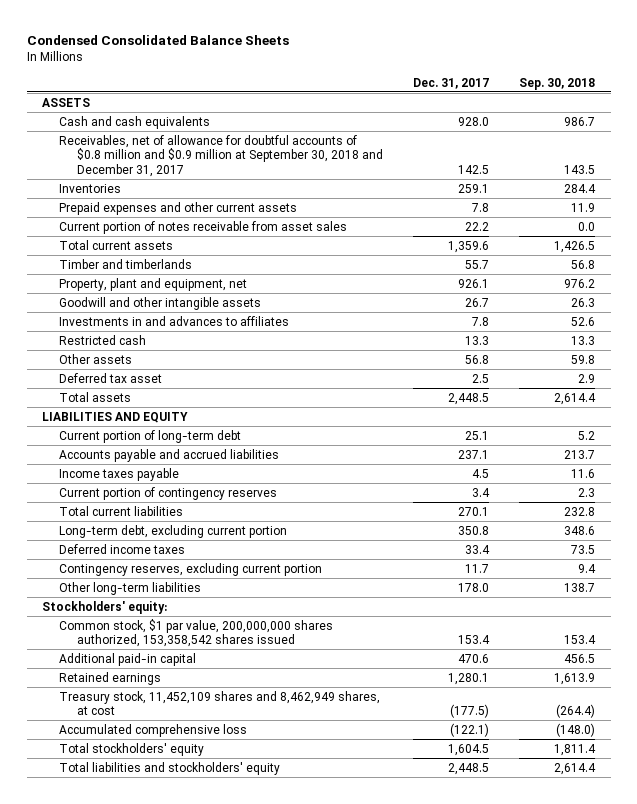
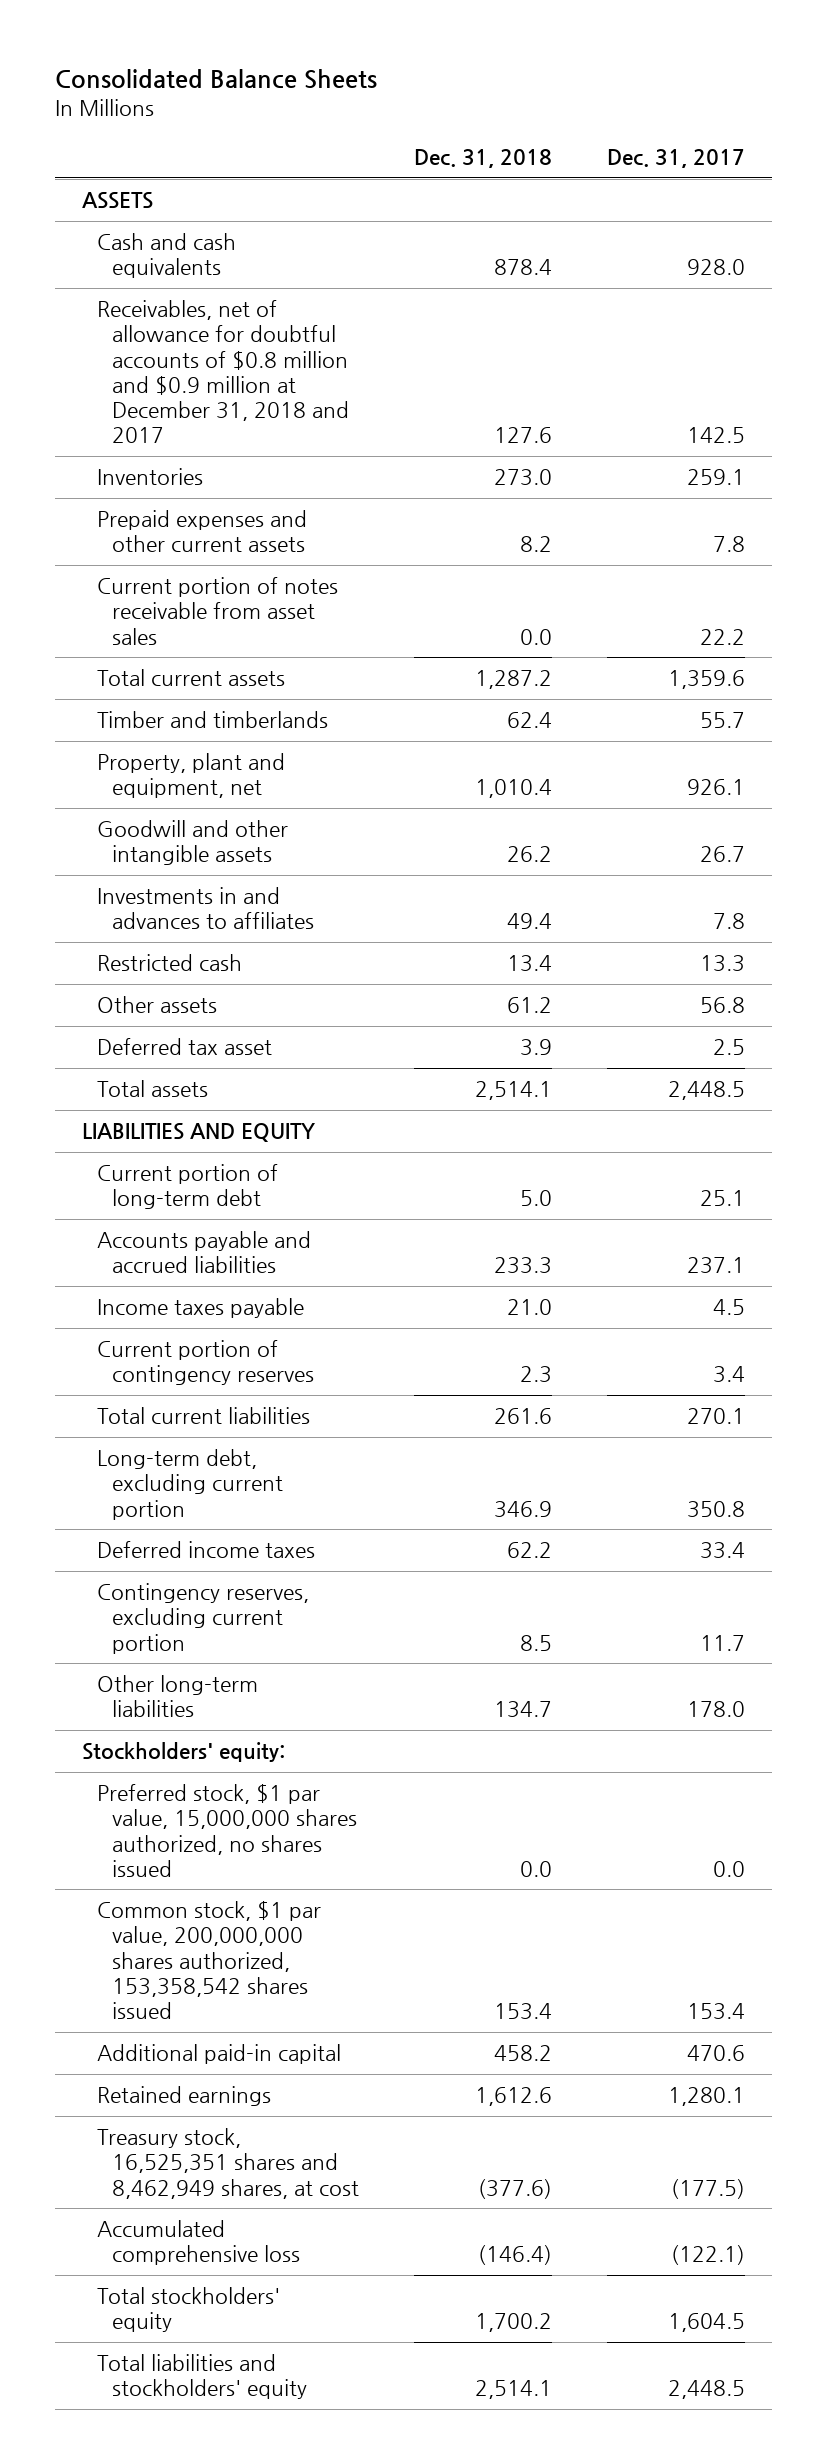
- Condensed Consolidated Balance Sheets
+ Consolidated Balance Sheets
- | Dec. 31, 2017 | Sep. 30, 2018
+ | Dec. 31, 2018 | Dec. 31, 2017
- Receivables, net of allowance for doubtful accounts of $0.8 million and $0.9 million at September 30, 2018 and December 31, 2017 | 142.5 | 143.5
+ Receivables, net of allowance for doubtful accounts of $0.8 million and $0.9 million at December 31, 2018 and 2017 | 127.6 | 142.5
+ Preferred stock, $1 par value, 15,000,000 shares authorized, no shares issued | 0.0 | 0.0
- Treasury stock, 11,452,109 shares and 8,462,949 shares, at cost | (177.5) | (264.4)
+ Treasury stock, 16,525,351 shares and 8,462,949 shares, at cost | (377.6) | (177.5)

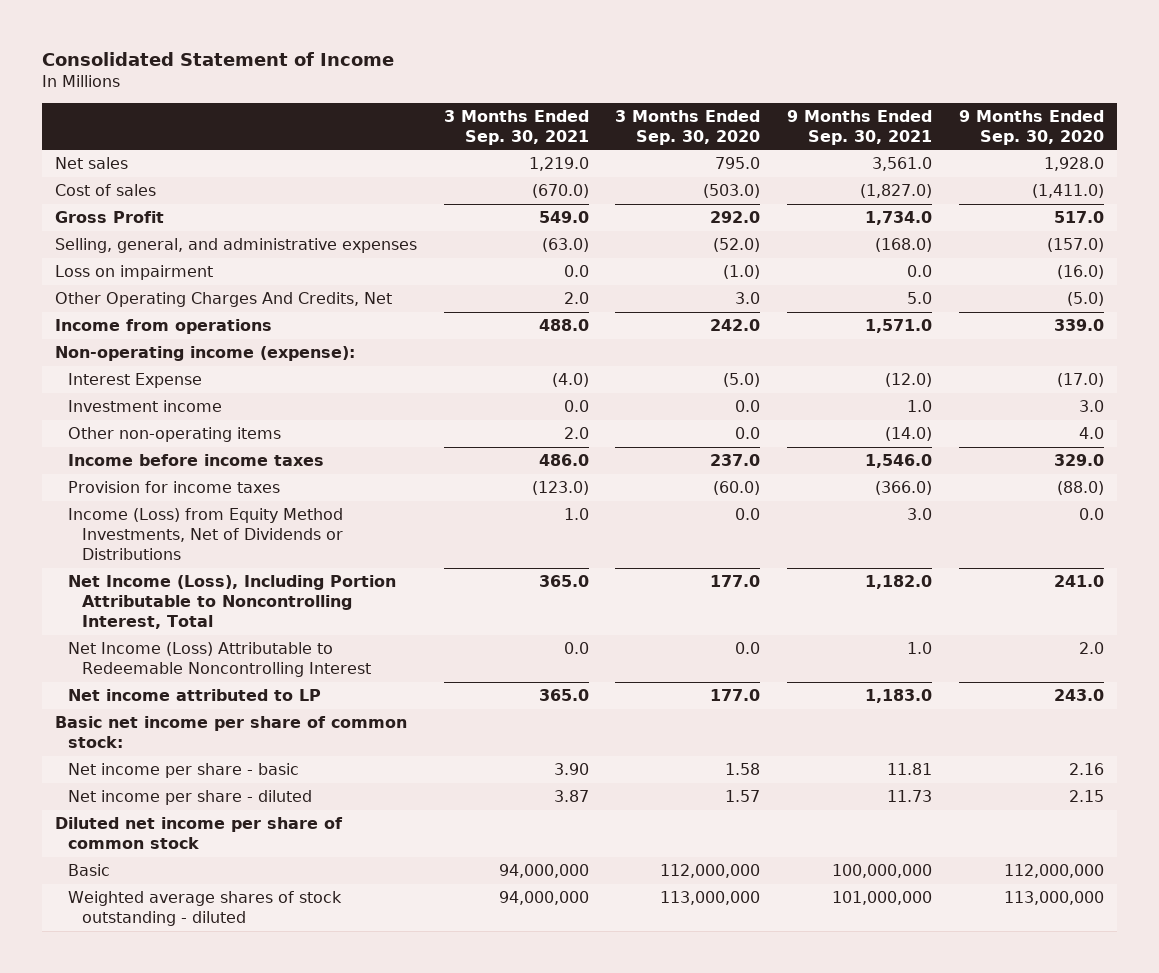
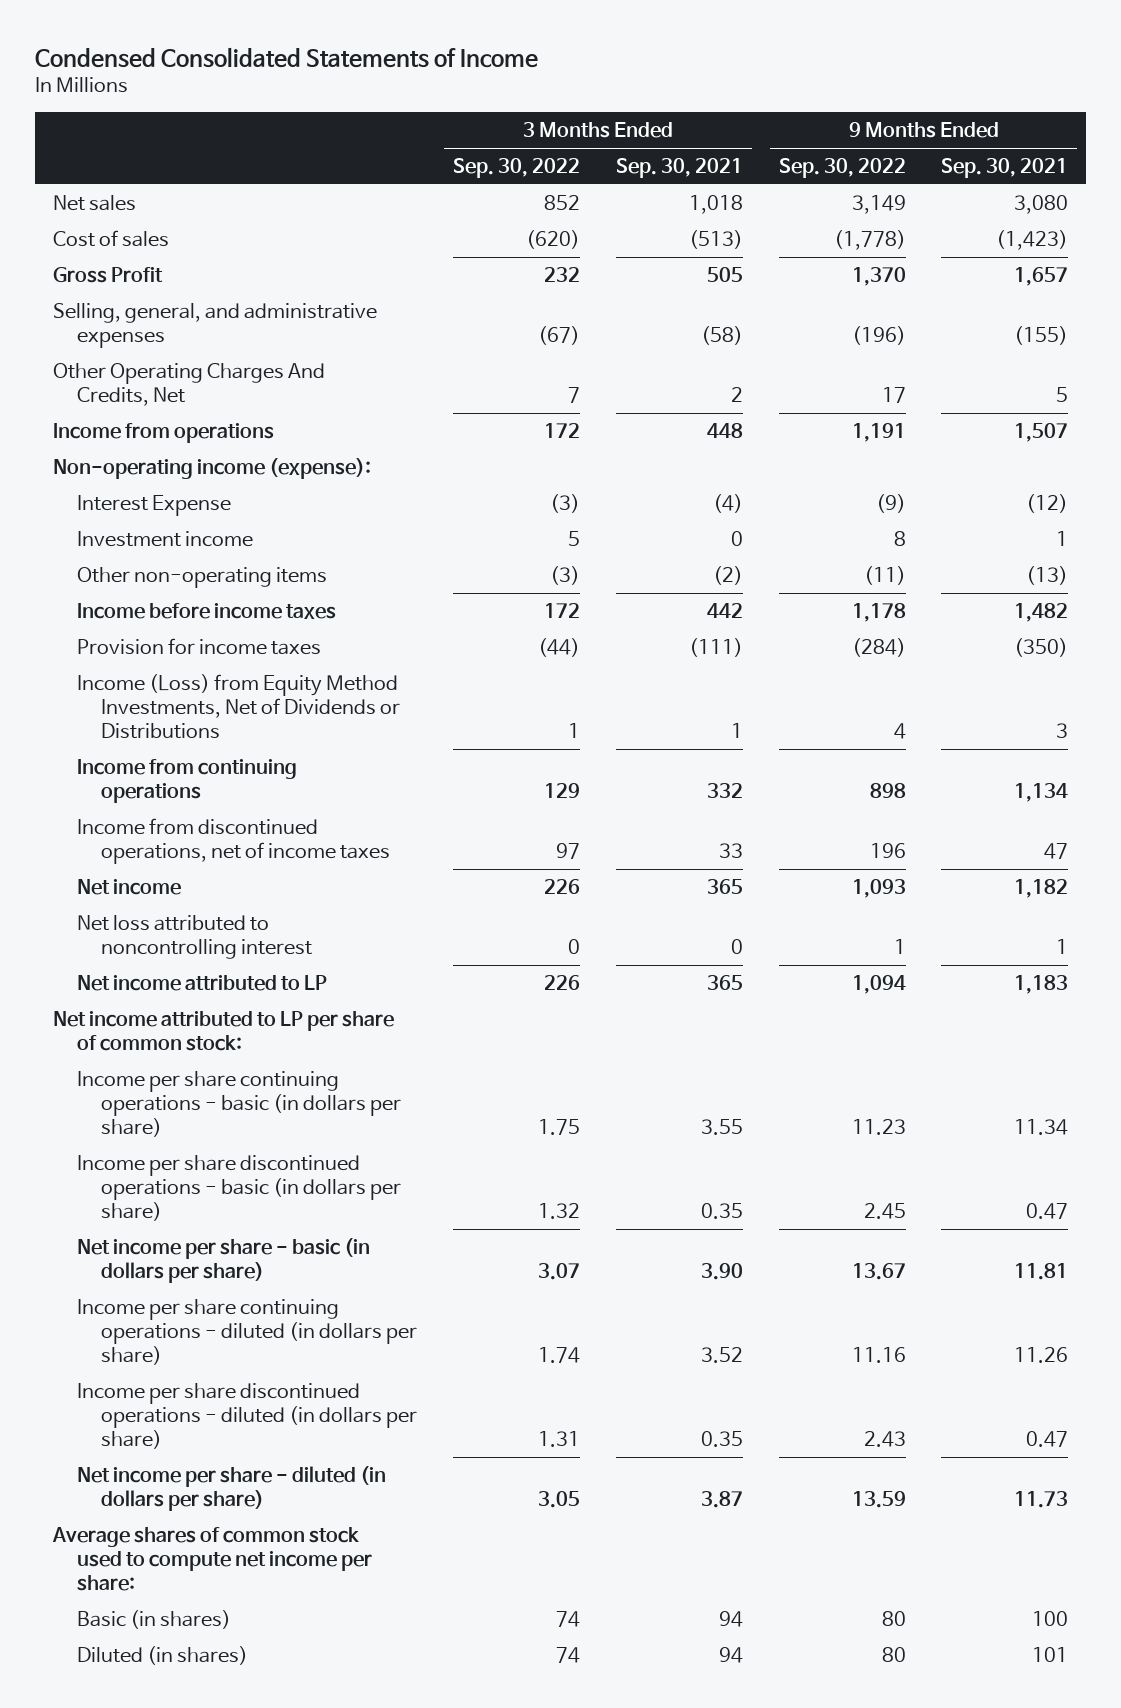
- Consolidated Statement of Income
+ Condensed Consolidated Statements of Income
- | 3 Months Ended Sep. 30, 2021 | 3 Months Ended Sep. 30, 2020 | 9 Months Ended Sep. 30, 2021 | 9 Months Ended Sep. 30, 2020
+ | 3 Months Ended Sep. 30, 2022 | 3 Months Ended Sep. 30, 2021 | 9 Months Ended Sep. 30, 2022 | 9 Months Ended Sep. 30, 2021
- Net sales | 1,219.0 | 795.0 | 3,561.0 | 1,928.0
- Cost of sales | (670.0) | (503.0) | (1,827.0) | (1,411.0)
- Gross Profit | 549.0 | 292.0 | 1,734.0 | 517.0
- Selling, general, and administrative expenses | (63.0) | (52.0) | (168.0) | (157.0)
- Loss on impairment | 0.0 | (1.0) | 0.0 | (16.0)
- Other Operating Charges And Credits, Net | 2.0 | 3.0 | 5.0 | (5.0)
- Income from operations | 488.0 | 242.0 | 1,571.0 | 339.0
+ Net sales | 852 | 1,018 | 3,149 | 3,080
+ Cost of sales | (620) | (513) | (1,778) | (1,423)
+ Gross Profit | 232 | 505 | 1,370 | 1,657
+ Selling, general, and administrative expenses | (67) | (58) | (196) | (155)
+ Other Operating Charges And Credits, Net | 7 | 2 | 17 | 5
+ Income from operations | 172 | 448 | 1,191 | 1,507
- Interest Expense | (4.0) | (5.0) | (12.0) | (17.0)
- Investment income | 0.0 | 0.0 | 1.0 | 3.0
- Other non-operating items | 2.0 | 0.0 | (14.0) | 4.0
- Income before income taxes | 486.0 | 237.0 | 1,546.0 | 329.0
- Provision for income taxes | (123.0) | (60.0) | (366.0) | (88.0)
- Income (Loss) from Equity Method Investments, Net of Dividends or Distributions | 1.0 | 0.0 | 3.0 | 0.0
- Net Income (Loss), Including Portion Attributable to Noncontrolling Interest, Total | 365.0 | 177.0 | 1,182.0 | 241.0
- Net Income (Loss) Attributable to Redeemable Noncontrolling Interest | 0.0 | 0.0 | 1.0 | 2.0
- Net income attributed to LP | 365.0 | 177.0 | 1,183.0 | 243.0
- Basic net income per share of common stock:
- Net income per share - basic | 3.90 | 1.58 | 11.81 | 2.16
- Net income per share - diluted | 3.87 | 1.57 | 11.73 | 2.15
- Diluted net income per share of common stock
- Basic | 94,000,000 | 112,000,000 | 100,000,000 | 112,000,000
- Weighted average shares of stock outstanding - diluted | 94,000,000 | 113,000,000 | 101,000,000 | 113,000,000
+ Interest Expense | (3) | (4) | (9) | (12)
+ Investment income | 5 | 0 | 8 | 1
+ Other non-operating items | (3) | (2) | (11) | (13)
+ Income before income taxes | 172 | 442 | 1,178 | 1,482
+ Provision for income taxes | (44) | (111) | (284) | (350)
+ Income (Loss) from Equity Method Investments, Net of Dividends or Distributions | 1 | 1 | 4 | 3
+ Income from continuing operations | 129 | 332 | 898 | 1,134
+ Income from discontinued operations, net of income taxes | 97 | 33 | 196 | 47
+ Net income | 226 | 365 | 1,093 | 1,182
+ Net loss attributed to noncontrolling interest | 0 | 0 | 1 | 1
+ Net income attributed to LP | 226 | 365 | 1,094 | 1,183
+ Net income attributed to LP per share of common stock:
+ Income per share continuing operations - basic (in dollars per share) | 1.75 | 3.55 | 11.23 | 11.34
+ Income per share discontinued operations - basic (in dollars per share) | 1.32 | 0.35 | 2.45 | 0.47
+ Net income per share - basic (in dollars per share) | 3.07 | 3.90 | 13.67 | 11.81
+ Income per share continuing operations - diluted (in dollars per share) | 1.74 | 3.52 | 11.16 | 11.26
+ Income per share discontinued operations - diluted (in dollars per share) | 1.31 | 0.35 | 2.43 | 0.47
+ Net income per share - diluted (in dollars per share) | 3.05 | 3.87 | 13.59 | 11.73
+ Average shares of common stock used to compute net income per share:
+ Basic (in shares) | 74 | 94 | 80 | 100
+ Diluted (in shares) | 74 | 94 | 80 | 101

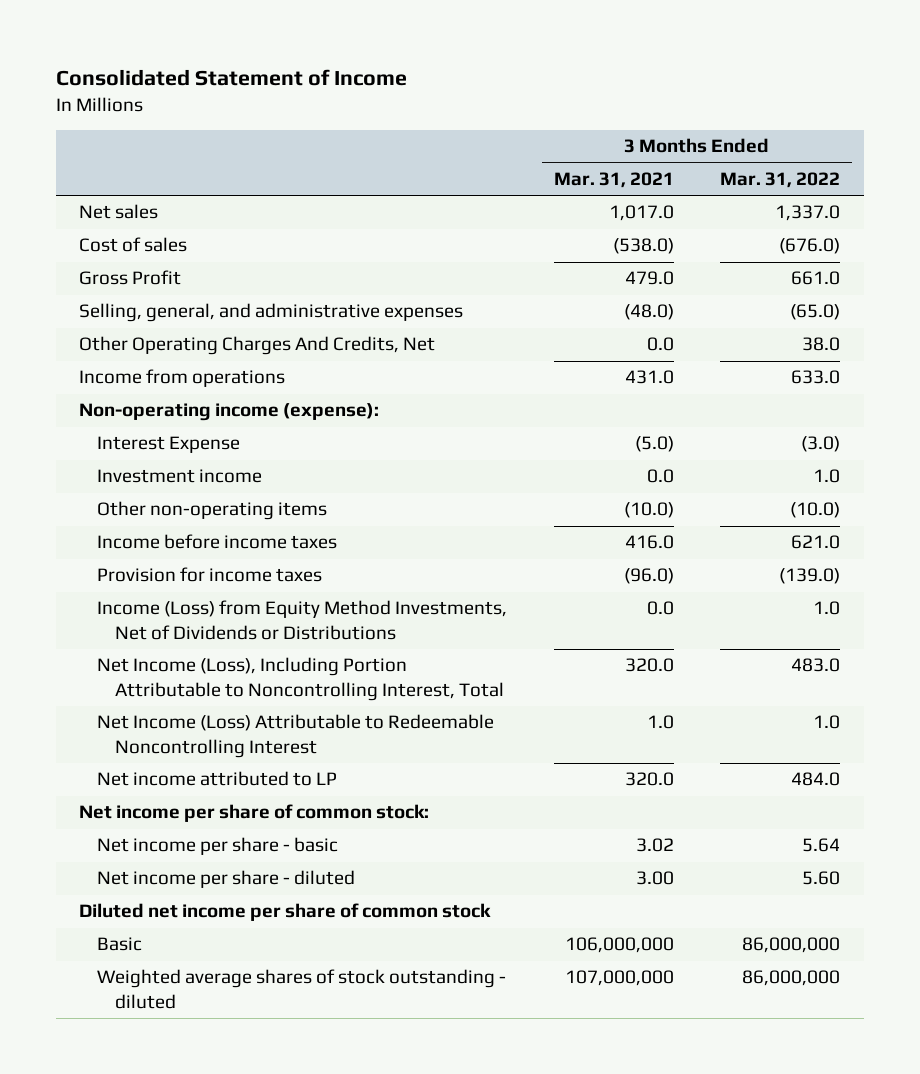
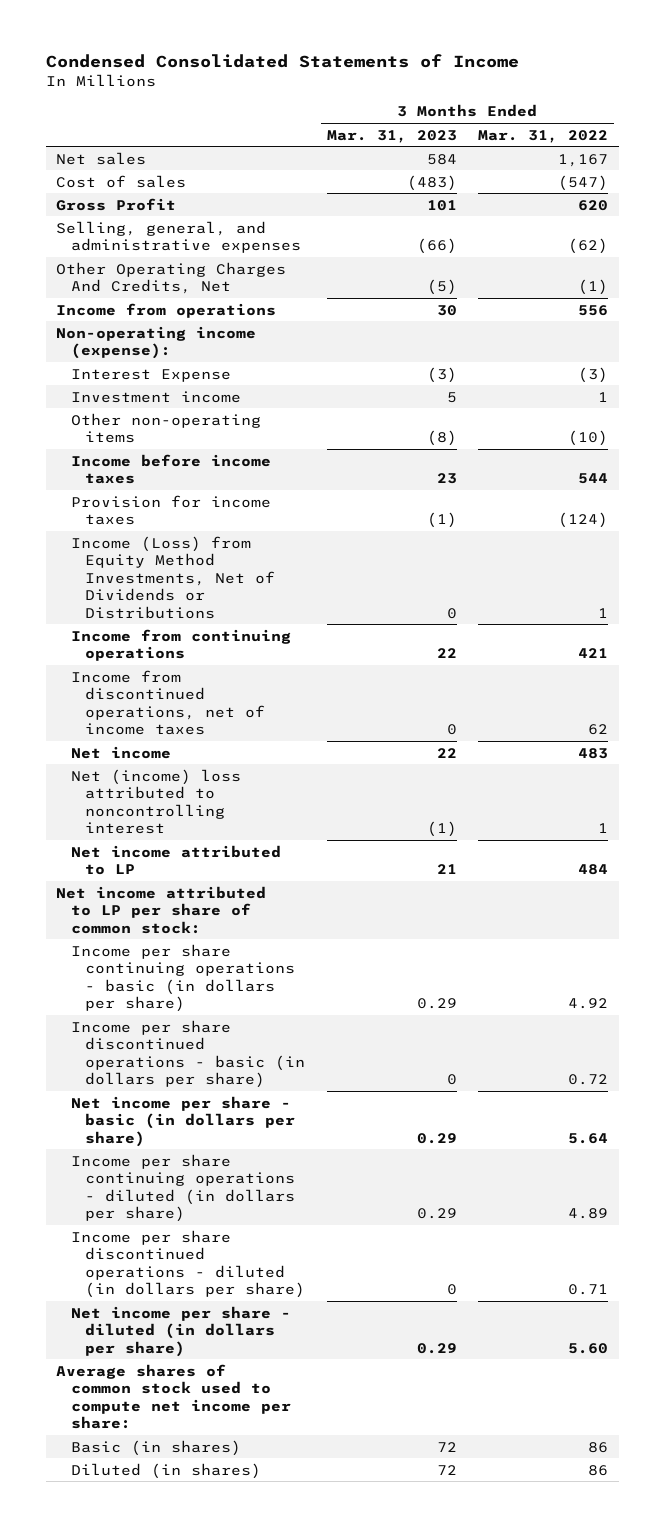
- Consolidated Statement of Income
+ Condensed Consolidated Statements of Income
- | 3 Months Ended Mar. 31, 2021 | 3 Months Ended Mar. 31, 2022
+ | 3 Months Ended Mar. 31, 2023 | 3 Months Ended Mar. 31, 2022
- Net sales | 1,017.0 | 1,337.0
- Cost of sales | (538.0) | (676.0)
- Gross Profit | 479.0 | 661.0
- Selling, general, and administrative expenses | (48.0) | (65.0)
- Other Operating Charges And Credits, Net | 0.0 | 38.0
- Income from operations | 431.0 | 633.0
+ Net sales | 584 | 1,167
+ Cost of sales | (483) | (547)
+ Gross Profit | 101 | 620
+ Selling, general, and administrative expenses | (66) | (62)
+ Other Operating Charges And Credits, Net | (5) | (1)
+ Income from operations | 30 | 556
- Interest Expense | (5.0) | (3.0)
- Investment income | 0.0 | 1.0
- Other non-operating items | (10.0) | (10.0)
- Income before income taxes | 416.0 | 621.0
- Provision for income taxes | (96.0) | (139.0)
- Income (Loss) from Equity Method Investments, Net of Dividends or Distributions | 0.0 | 1.0
- Net Income (Loss), Including Portion Attributable to Noncontrolling Interest, Total | 320.0 | 483.0
- Net Income (Loss) Attributable to Redeemable Noncontrolling Interest | 1.0 | 1.0
- Net income attributed to LP | 320.0 | 484.0
- Net income per share of common stock:
- Net income per share - basic | 3.02 | 5.64
- Net income per share - diluted | 3.00 | 5.60
- Diluted net income per share of common stock
- Basic | 106,000,000 | 86,000,000
- Weighted average shares of stock outstanding - diluted | 107,000,000 | 86,000,000
+ Interest Expense | (3) | (3)
+ Investment income | 5 | 1
+ Other non-operating items | (8) | (10)
+ Income before income taxes | 23 | 544
+ Provision for income taxes | (1) | (124)
+ Income (Loss) from Equity Method Investments, Net of Dividends or Distributions | 0 | 1
+ Income from continuing operations | 22 | 421
+ Income from discontinued operations, net of income taxes | 0 | 62
+ Net income | 22 | 483
+ Net (income) loss attributed to noncontrolling interest | (1) | 1
+ Net income attributed to LP | 21 | 484
+ Net income attributed to LP per share of common stock:
+ Income per share continuing operations - basic (in dollars per share) | 0.29 | 4.92
+ Income per share discontinued operations - basic (in dollars per share) | 0 | 0.72
+ Net income per share - basic (in dollars per share) | 0.29 | 5.64
+ Income per share continuing operations - diluted (in dollars per share) | 0.29 | 4.89
+ Income per share discontinued operations - diluted (in dollars per share) | 0 | 0.71
+ Net income per share - diluted (in dollars per share) | 0.29 | 5.60
+ Average shares of common stock used to compute net income per share:
+ Basic (in shares) | 72 | 86
+ Diluted (in shares) | 72 | 86

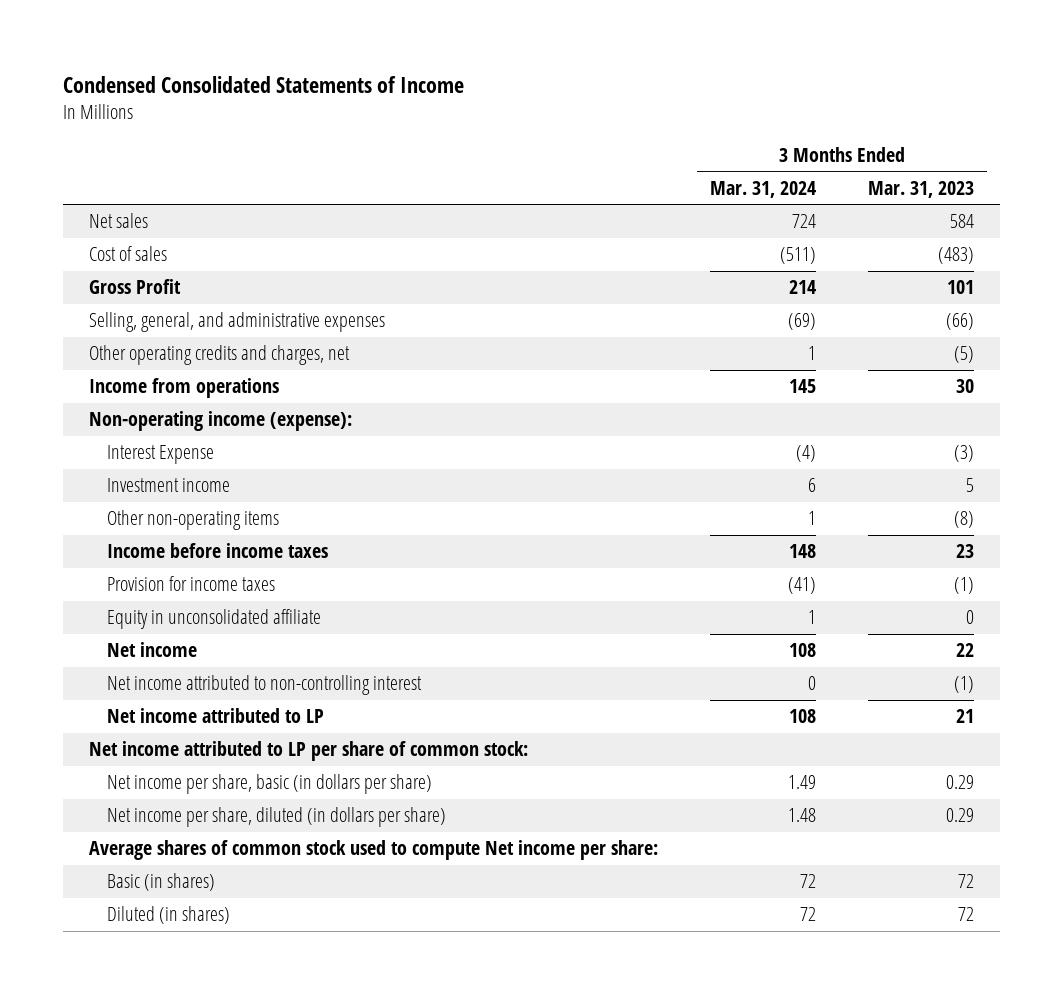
- | 3 Months Ended Mar. 31, 2023 | 3 Months Ended Mar. 31, 2022
+ | 3 Months Ended Mar. 31, 2024 | 3 Months Ended Mar. 31, 2023
- Other Operating Charges And Credits, Net | (5) | (1)
+ Other operating credits and charges, net | 1 | (5)
- Income (Loss) from Equity Method Investments, Net of Dividends or Distributions | 0 | 1
- Income from continuing operations | 22 | 421
- Income from discontinued operations, net of income taxes | 0 | 62
+ Equity in unconsolidated affiliate | 1 | 0
- Net (income) loss attributed to noncontrolling interest | (1) | 1
+ Net income attributed to non-controlling interest | 0 | (1)
- Income per share continuing operations - basic (in dollars per share) | 0.29 | 4.92
- Income per share discontinued operations - basic (in dollars per share) | 0 | 0.72
- Net income per share - basic (in dollars per share) | 0.29 | 5.64
- Income per share continuing operations - diluted (in dollars per share) | 0.29 | 4.89
- Income per share discontinued operations - diluted (in dollars per share) | 0 | 0.71
- Net income per share - diluted (in dollars per share) | 0.29 | 5.60
- Average shares of common stock used to compute net income per share:
+ Net income per share, basic (in dollars per share) | 1.49 | 0.29
+ Net income per share, diluted (in dollars per share) | 1.48 | 0.29
+ Average shares of common stock used to compute Net income per share:

